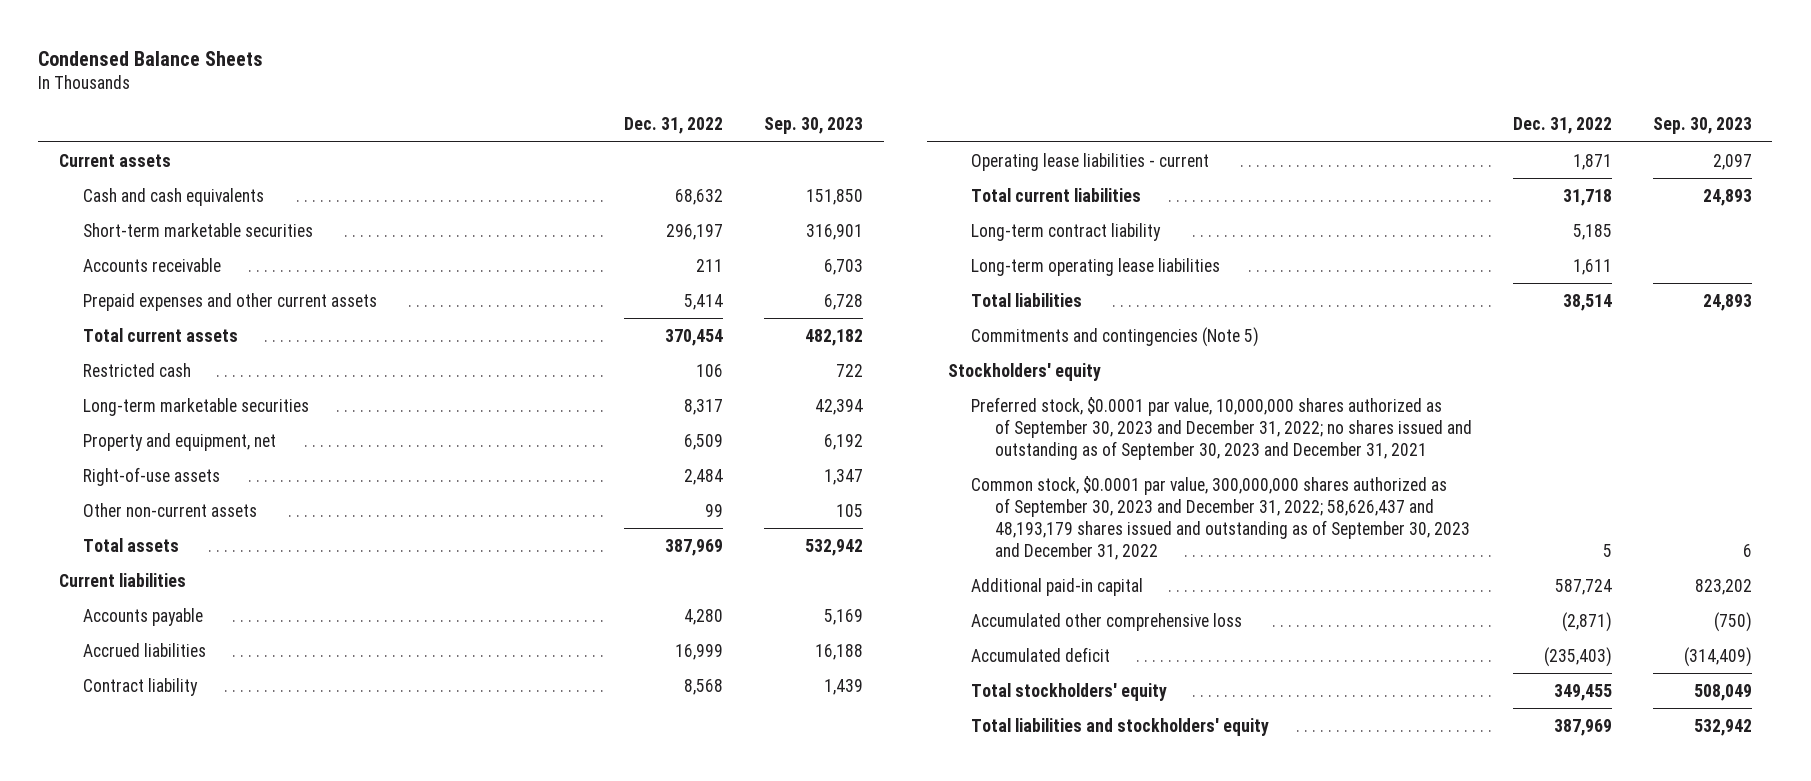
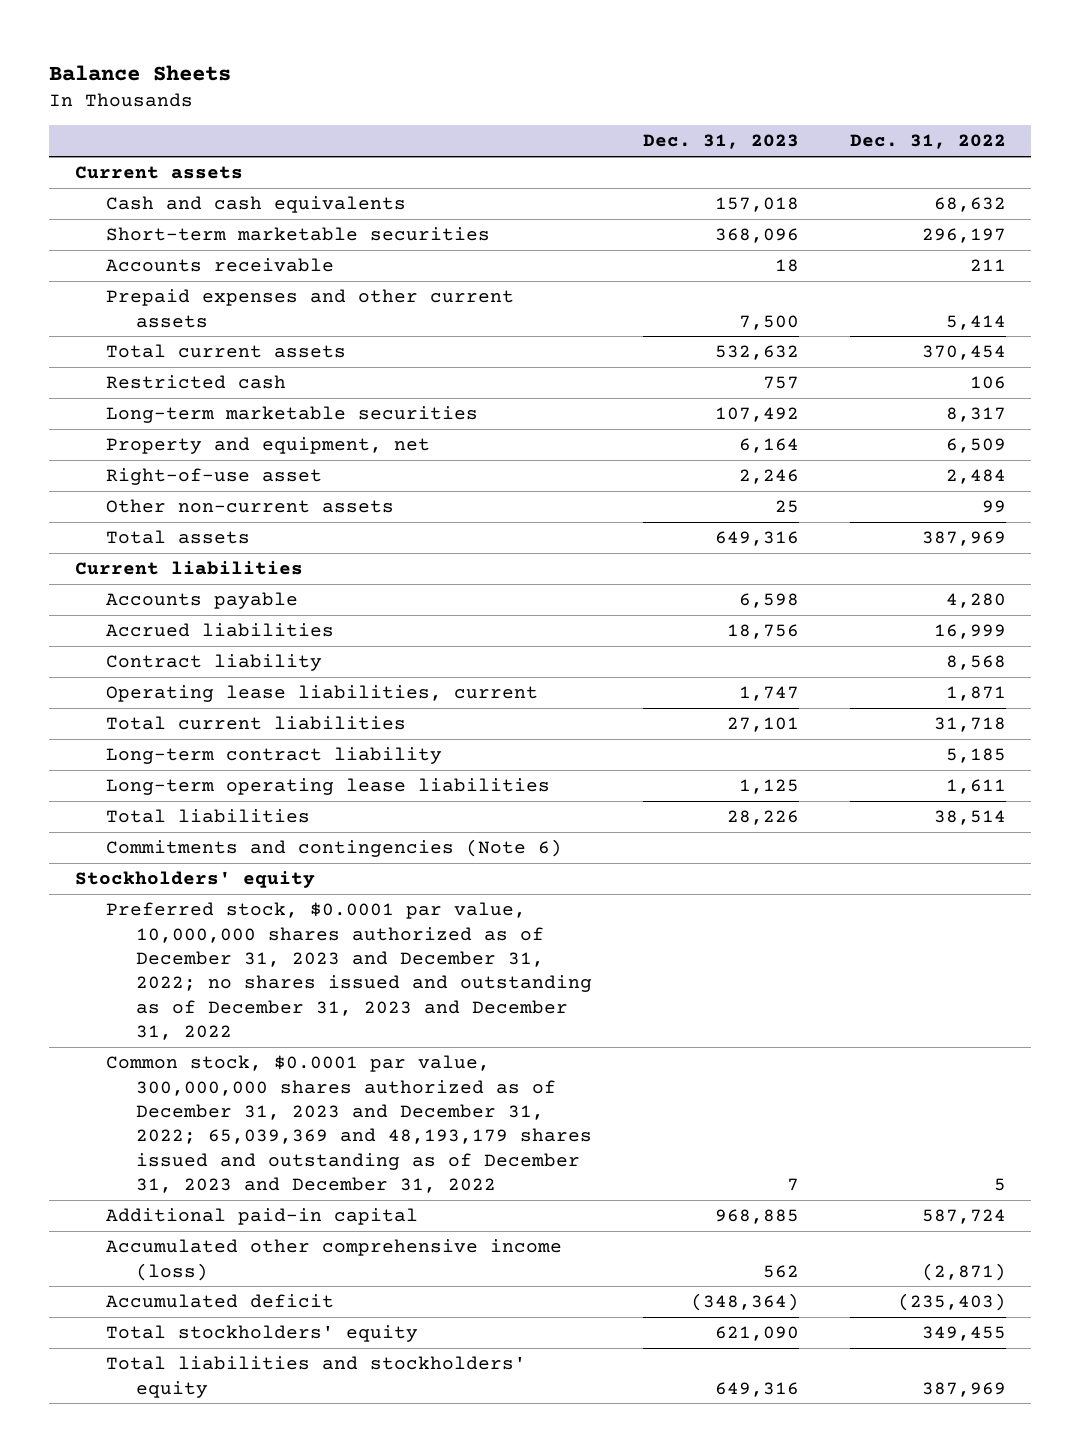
- Condensed Balance Sheets
+ Balance Sheets
- | Dec. 31, 2022 | Sep. 30, 2023
+ | Dec. 31, 2023 | Dec. 31, 2022
- Right-of-use assets | 2,484 | 1,347
+ Right-of-use asset | 2,246 | 2,484
- Operating lease liabilities - current | 1,871 | 2,097
+ Operating lease liabilities, current | 1,747 | 1,871
- Commitments and contingencies (Note 5)
+ Commitments and contingencies (Note 6)
- Preferred stock, $0.0001 par value, 10,000,000 shares authorized as of September 30, 2023 and December 31, 2022; no shares issued and outstanding as of September 30, 2023 and December 31, 2021
- Common stock, $0.0001 par value, 300,000,000 shares authorized as of September 30, 2023 and December 31, 2022; 58,626,437 and 48,193,179 shares issued and outstanding as of September 30, 2023 and December 31, 2022 | 5 | 6
+ Preferred stock, $0.0001 par value, 10,000,000 shares authorized as of December 31, 2023 and December 31, 2022; no shares issued and outstanding as of December 31, 2023 and December 31, 2022
+ Common stock, $0.0001 par value, 300,000,000 shares authorized as of December 31, 2023 and December 31, 2022; 65,039,369 and 48,193,179 shares issued and outstanding as of December 31, 2023 and December 31, 2022 | 7 | 5
- Accumulated other comprehensive loss | (2,871) | (750)
+ Accumulated other comprehensive income (loss) | 562 | (2,871)

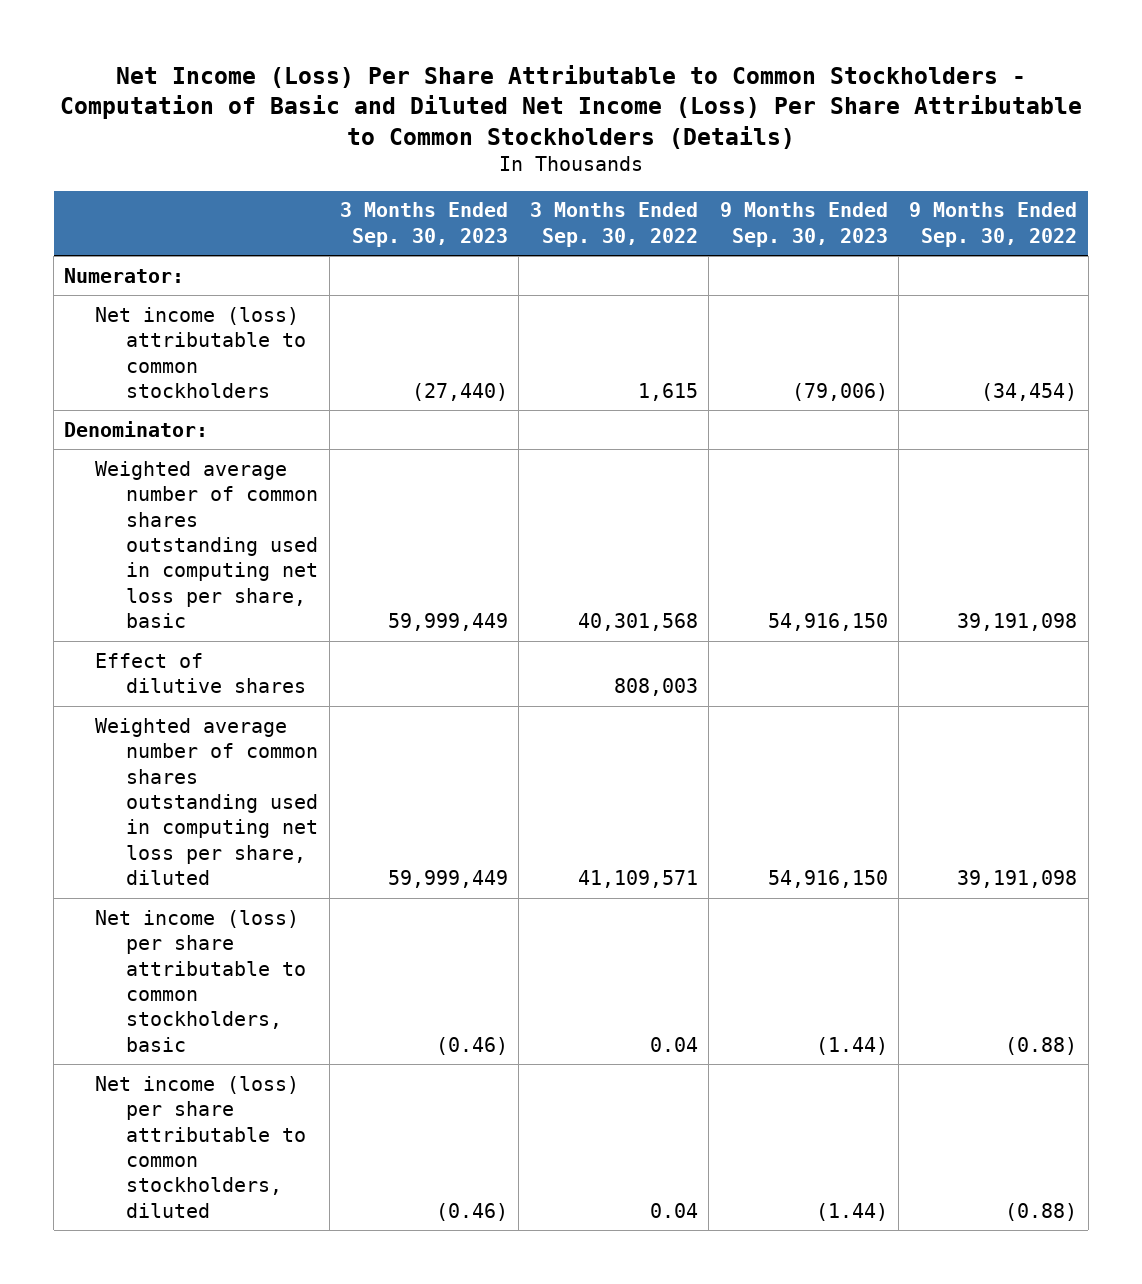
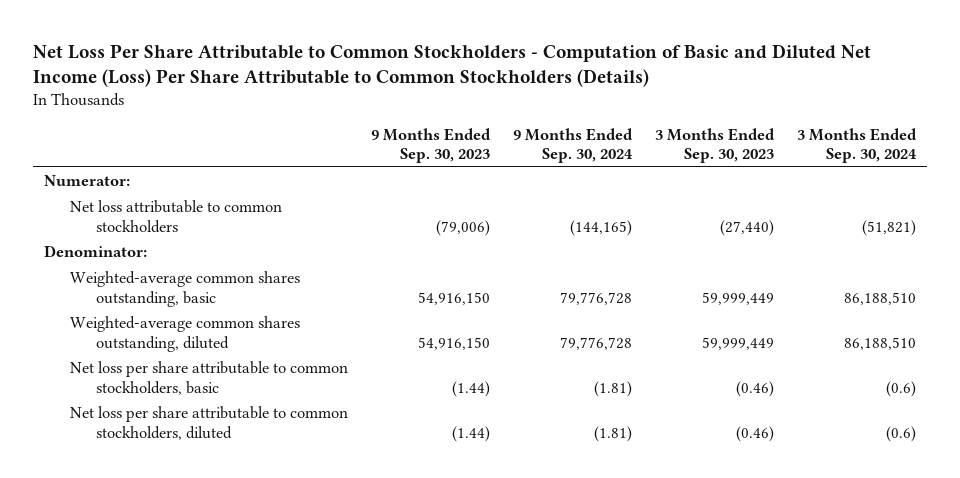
- Net Income (Loss) Per Share Attributable to Common Stockholders - Computation of Basic and Diluted Net Income (Loss) Per Share Attributable to Common Stockholders (Details)
+ Net Loss Per Share Attributable to Common Stockholders - Computation of Basic and Diluted Net Income (Loss) Per Share Attributable to Common Stockholders (Details)
- | 3 Months Ended Sep. 30, 2023 | 3 Months Ended Sep. 30, 2022 | 9 Months Ended Sep. 30, 2023 | 9 Months Ended Sep. 30, 2022
+ | 9 Months Ended Sep. 30, 2023 | 9 Months Ended Sep. 30, 2024 | 3 Months Ended Sep. 30, 2023 | 3 Months Ended Sep. 30, 2024
- Net income (loss) attributable to common stockholders | (27,440) | 1,615 | (79,006) | (34,454)
+ Net loss attributable to common stockholders | (79,006) | (144,165) | (27,440) | (51,821)
- Weighted average number of common shares outstanding used in computing net loss per share, basic | 59,999,449 | 40,301,568 | 54,916,150 | 39,191,098
- Effect of dilutive shares | | 808,003 | |
- Weighted average number of common shares outstanding used in computing net loss per share, diluted | 59,999,449 | 41,109,571 | 54,916,150 | 39,191,098
- Net income (loss) per share attributable to common stockholders, basic | (0.46) | 0.04 | (1.44) | (0.88)
- Net income (loss) per share attributable to common stockholders, diluted | (0.46) | 0.04 | (1.44) | (0.88)
+ Weighted-average common shares outstanding, basic | 54,916,150 | 79,776,728 | 59,999,449 | 86,188,510
+ Weighted-average common shares outstanding, diluted | 54,916,150 | 79,776,728 | 59,999,449 | 86,188,510
+ Net loss per share attributable to common stockholders, basic | (1.44) | (1.81) | (0.46) | (0.6)
+ Net loss per share attributable to common stockholders, diluted | (1.44) | (1.81) | (0.46) | (0.6)

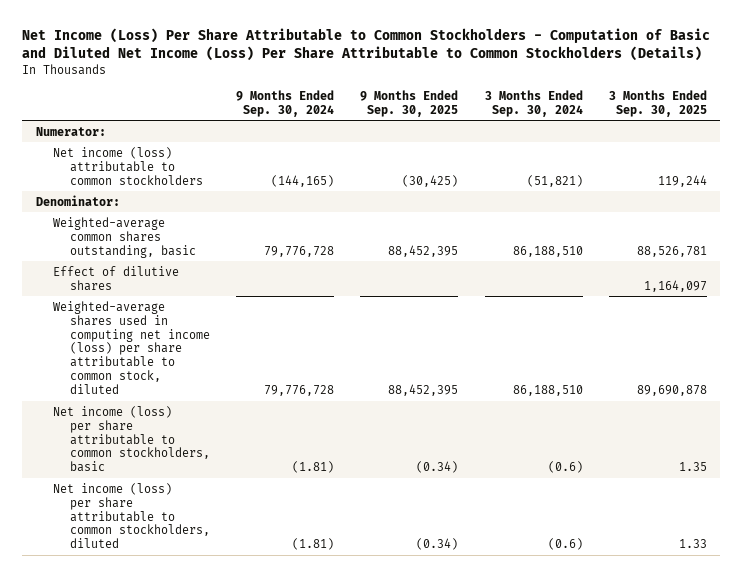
- Net Loss Per Share Attributable to Common Stockholders - Computation of Basic and Diluted Net Income (Loss) Per Share Attributable to Common Stockholders (Details)
+ Net Income (Loss) Per Share Attributable to Common Stockholders - Computation of Basic and Diluted Net Income (Loss) Per Share Attributable to Common Stockholders (Details)
- | 9 Months Ended Sep. 30, 2023 | 9 Months Ended Sep. 30, 2024 | 3 Months Ended Sep. 30, 2023 | 3 Months Ended Sep. 30, 2024
+ | 9 Months Ended Sep. 30, 2024 | 9 Months Ended Sep. 30, 2025 | 3 Months Ended Sep. 30, 2024 | 3 Months Ended Sep. 30, 2025
- Net loss attributable to common stockholders | (79,006) | (144,165) | (27,440) | (51,821)
+ Net income (loss) attributable to common stockholders | (144,165) | (30,425) | (51,821) | 119,244
- Weighted-average common shares outstanding, diluted | 54,916,150 | 79,776,728 | 59,999,449 | 86,188,510
- Net loss per share attributable to common stockholders, basic | (1.44) | (1.81) | (0.46) | (0.6)
- Net loss per share attributable to common stockholders, diluted | (1.44) | (1.81) | (0.46) | (0.6)
+ Effect of dilutive shares | | | | 1,164,097
+ Weighted-average shares used in computing net income (loss) per share attributable to common stock, diluted | 79,776,728 | 88,452,395 | 86,188,510 | 89,690,878
+ Net income (loss) per share attributable to common stockholders, basic | (1.81) | (0.34) | (0.6) | 1.35
+ Net income (loss) per share attributable to common stockholders, diluted | (1.81) | (0.34) | (0.6) | 1.33

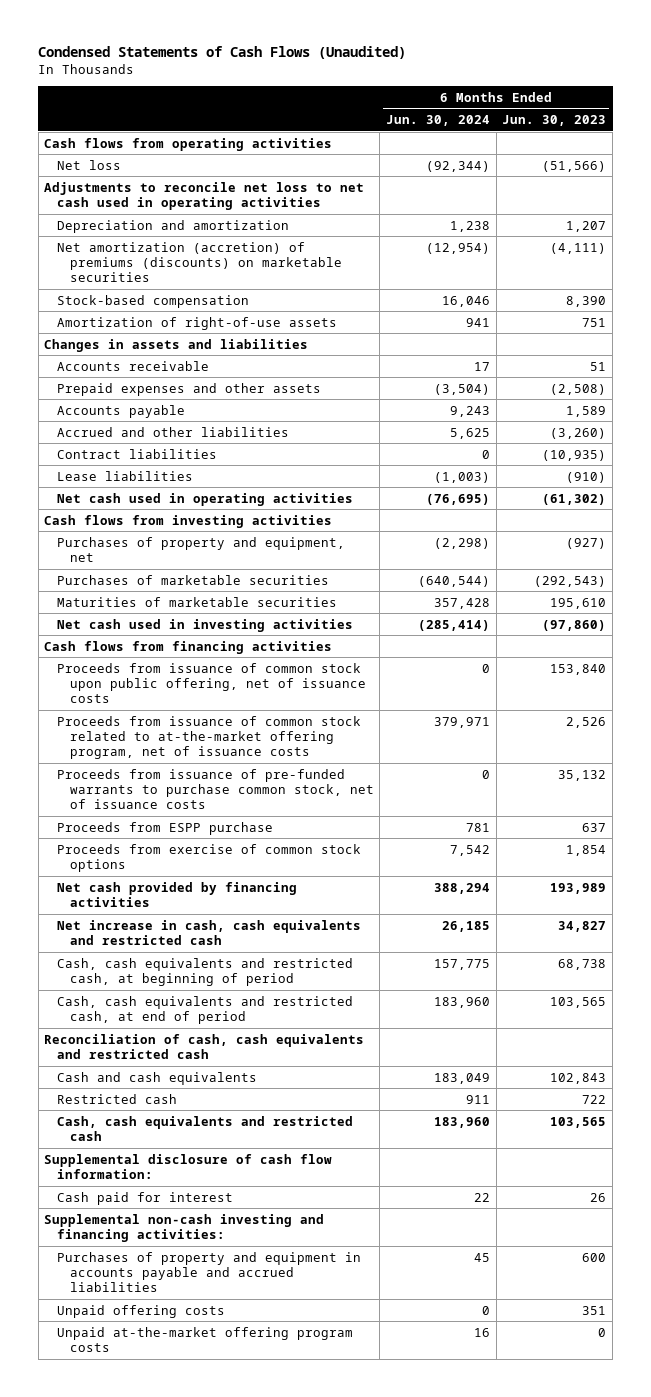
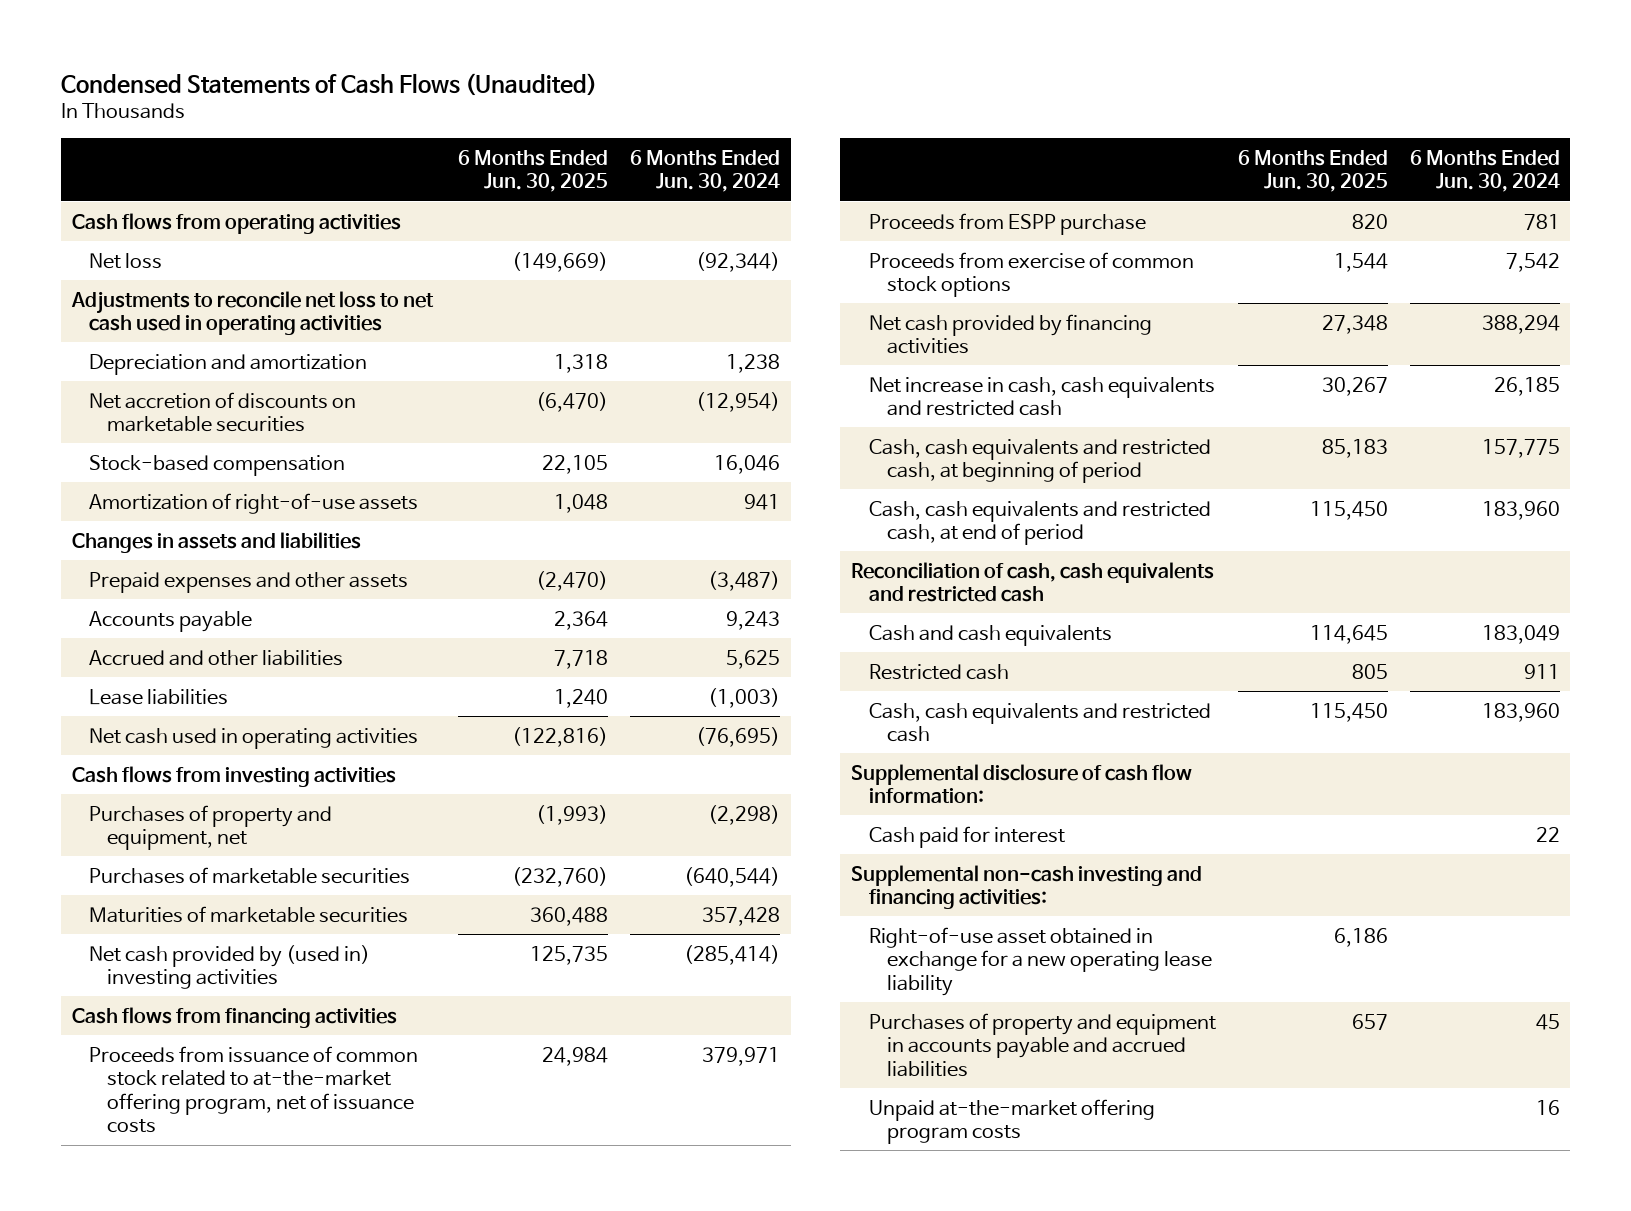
- | 6 Months Ended Jun. 30, 2024 | 6 Months Ended Jun. 30, 2023
+ | 6 Months Ended Jun. 30, 2025 | 6 Months Ended Jun. 30, 2024
- Net amortization (accretion) of premiums (discounts) on marketable securities | (12,954) | (4,111)
+ Net accretion of discounts on marketable securities | (6,470) | (12,954)
- Accounts receivable | 17 | 51
- Prepaid expenses and other assets | (3,504) | (2,508)
+ Prepaid expenses and other assets | (2,470) | (3,487)
- Contract liabilities | 0 | (10,935)
- Net cash used in investing activities | (285,414) | (97,860)
+ Net cash provided by (used in) investing activities | 125,735 | (285,414)
- Proceeds from issuance of common stock upon public offering, net of issuance costs | 0 | 153,840
- Proceeds from issuance of pre-funded warrants to purchase common stock, net of issuance costs | 0 | 35,132
+ Right-of-use asset obtained in exchange for a new operating lease liability | 6,186 |
- Unpaid offering costs | 0 | 351

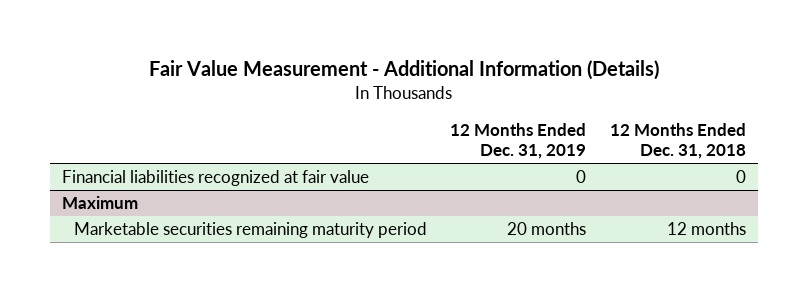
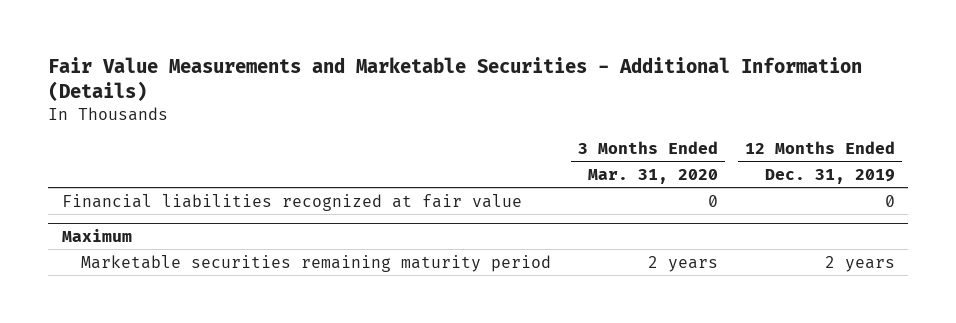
- Fair Value Measurement - Additional Information (Details)
+ Fair Value Measurements and Marketable Securities - Additional Information (Details)
- | 12 Months Ended Dec. 31, 2019 | 12 Months Ended Dec. 31, 2018
+ | 3 Months Ended Mar. 31, 2020 | 12 Months Ended Dec. 31, 2019
@ Maximum
- Marketable securities remaining maturity period | 20 months | 12 months
+ Marketable securities remaining maturity period | 2 years | 2 years

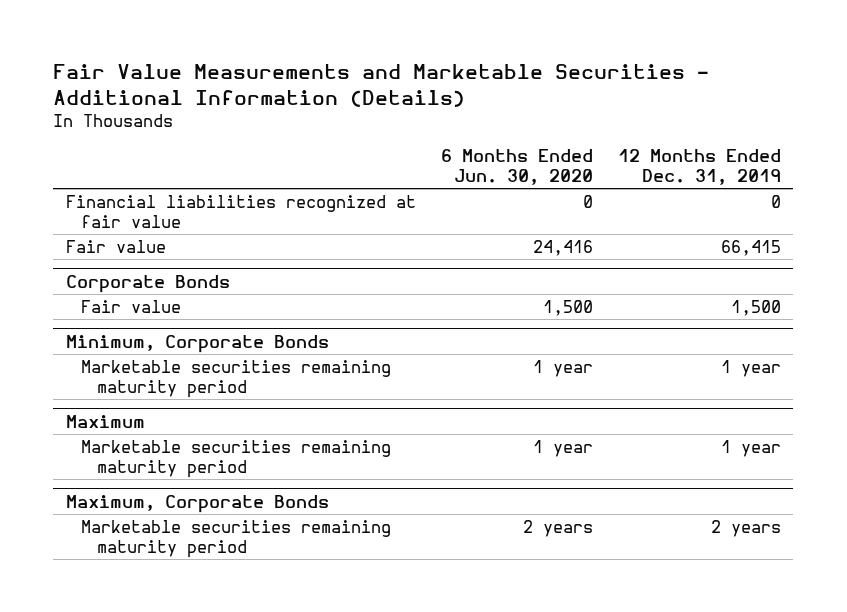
- | 3 Months Ended Mar. 31, 2020 | 12 Months Ended Dec. 31, 2019
+ | 6 Months Ended Jun. 30, 2020 | 12 Months Ended Dec. 31, 2019
+ Fair value | 24,416 | 66,415
+ Corporate Bonds
+ Fair value | 1,500 | 1,500
+ Minimum, Corporate Bonds
+ Marketable securities remaining maturity period | 1 year | 1 year
@ Maximum
+ Marketable securities remaining maturity period | 1 year | 1 year
+ Maximum, Corporate Bonds

